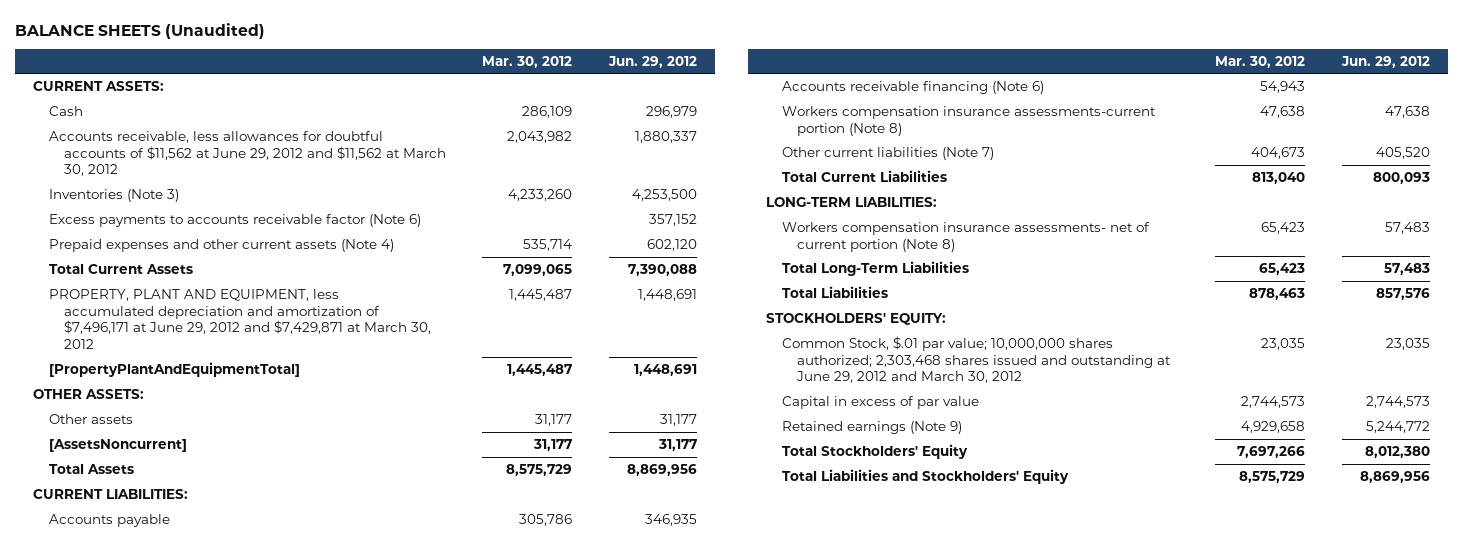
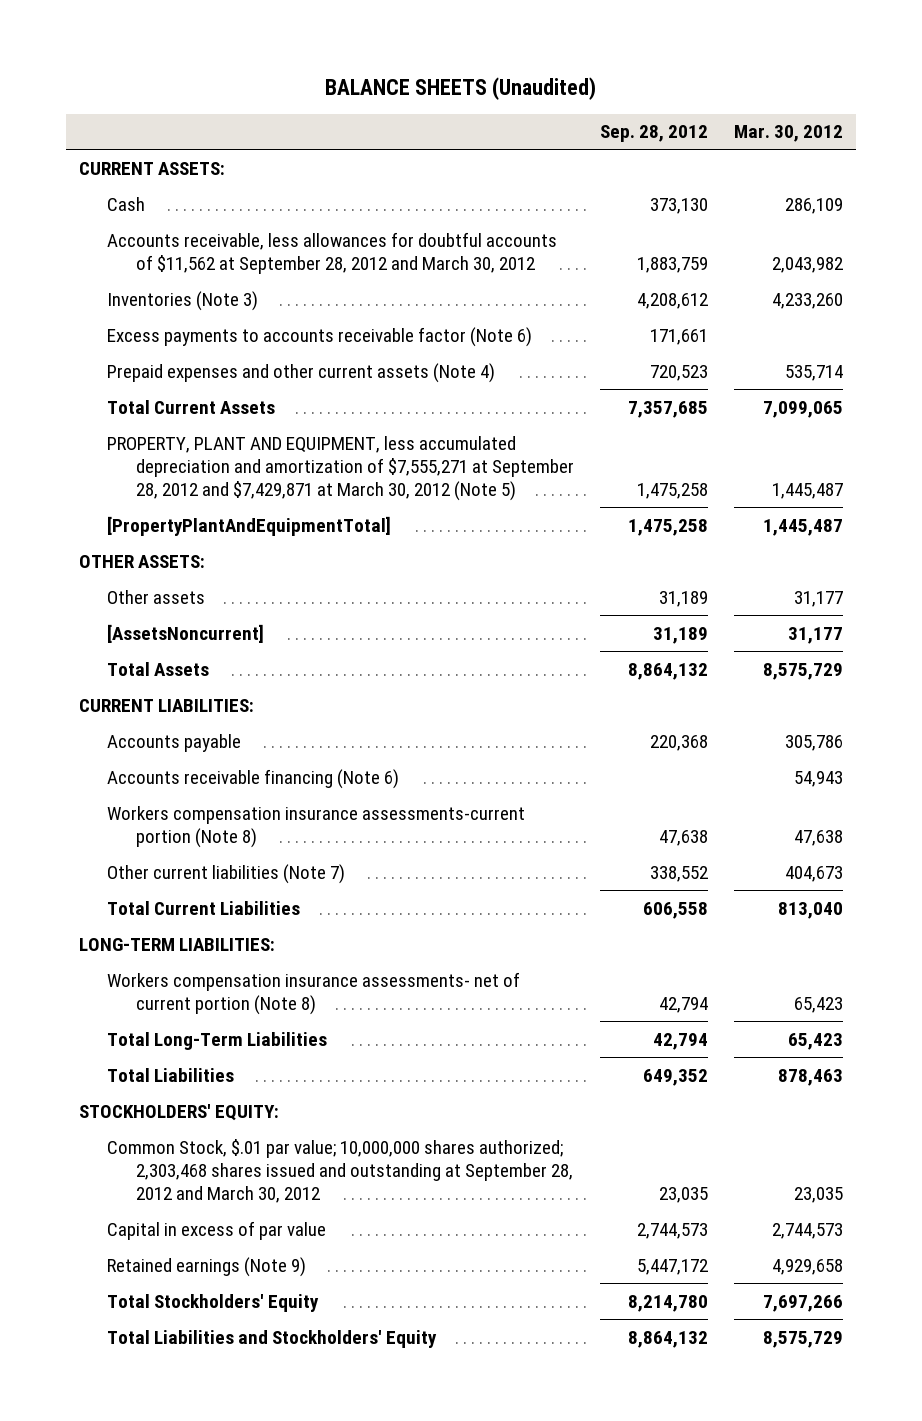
- | Mar. 30, 2012 | Jun. 29, 2012
+ | Sep. 28, 2012 | Mar. 30, 2012
- Accounts receivable, less allowances for doubtful accounts of $11,562 at June 29, 2012 and $11,562 at March 30, 2012 | 2,043,982 | 1,880,337
+ Accounts receivable, less allowances for doubtful accounts of $11,562 at September 28, 2012 and March 30, 2012 | 1,883,759 | 2,043,982
- PROPERTY, PLANT AND EQUIPMENT, less accumulated depreciation and amortization of $7,496,171 at June 29, 2012 and $7,429,871 at March 30, 2012 | 1,445,487 | 1,448,691
+ PROPERTY, PLANT AND EQUIPMENT, less accumulated depreciation and amortization of $7,555,271 at September 28, 2012 and $7,429,871 at March 30, 2012 (Note 5) | 1,475,258 | 1,445,487
- Common Stock, $.01 par value; 10,000,000 shares authorized; 2,303,468 shares issued and outstanding at June 29, 2012 and March 30, 2012 | 23,035 | 23,035
+ Common Stock, $.01 par value; 10,000,000 shares authorized; 2,303,468 shares issued and outstanding at September 28, 2012 and March 30, 2012 | 23,035 | 23,035

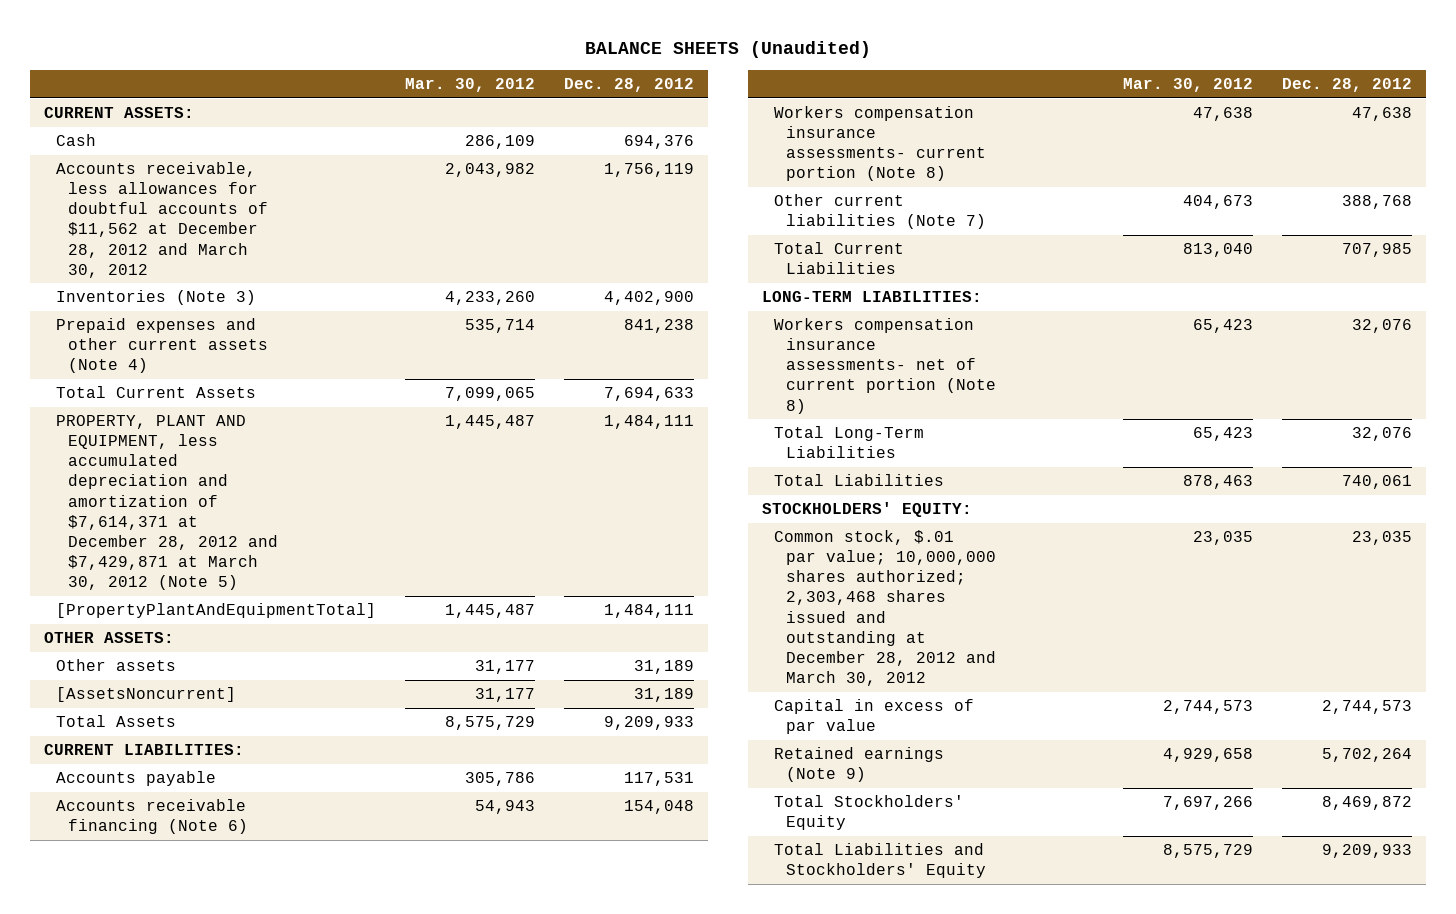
- | Sep. 28, 2012 | Mar. 30, 2012
+ | Mar. 30, 2012 | Dec. 28, 2012
- Accounts receivable, less allowances for doubtful accounts of $11,562 at September 28, 2012 and March 30, 2012 | 1,883,759 | 2,043,982
+ Accounts receivable, less allowances for doubtful accounts of $11,562 at December 28, 2012 and March 30, 2012 | 2,043,982 | 1,756,119
- Excess payments to accounts receivable factor (Note 6) | 171,661 |
- PROPERTY, PLANT AND EQUIPMENT, less accumulated depreciation and amortization of $7,555,271 at September 28, 2012 and $7,429,871 at March 30, 2012 (Note 5) | 1,475,258 | 1,445,487
+ PROPERTY, PLANT AND EQUIPMENT, less accumulated depreciation and amortization of $7,614,371 at December 28, 2012 and $7,429,871 at March 30, 2012 (Note 5) | 1,445,487 | 1,484,111
- Workers compensation insurance assessments-current portion (Note 8) | 47,638 | 47,638
+ Workers compensation insurance assessments- current portion (Note 8) | 47,638 | 47,638
- Common Stock, $.01 par value; 10,000,000 shares authorized; 2,303,468 shares issued and outstanding at September 28, 2012 and March 30, 2012 | 23,035 | 23,035
+ Common stock, $.01 par value; 10,000,000 shares authorized; 2,303,468 shares issued and outstanding at December 28, 2012 and March 30, 2012 | 23,035 | 23,035

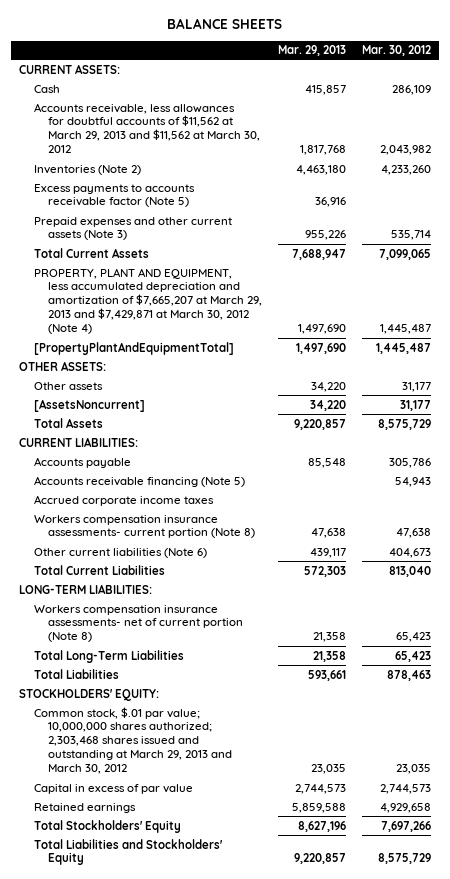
- BALANCE SHEETS (Unaudited)
+ BALANCE SHEETS
- | Mar. 30, 2012 | Dec. 28, 2012
+ | Mar. 29, 2013 | Mar. 30, 2012
- Accounts receivable, less allowances for doubtful accounts of $11,562 at December 28, 2012 and March 30, 2012 | 2,043,982 | 1,756,119
- Inventories (Note 3) | 4,233,260 | 4,402,900
- Prepaid expenses and other current assets (Note 4) | 535,714 | 841,238
+ Accounts receivable, less allowances for doubtful accounts of $11,562 at March 29, 2013 and $11,562 at March 30, 2012 | 1,817,768 | 2,043,982
+ Inventories (Note 2) | 4,463,180 | 4,233,260
+ Excess payments to accounts receivable factor (Note 5) | 36,916 |
+ Prepaid expenses and other current assets (Note 3) | 955,226 | 535,714
- PROPERTY, PLANT AND EQUIPMENT, less accumulated depreciation and amortization of $7,614,371 at December 28, 2012 and $7,429,871 at March 30, 2012 (Note 5) | 1,445,487 | 1,484,111
+ PROPERTY, PLANT AND EQUIPMENT, less accumulated depreciation and amortization of $7,665,207 at March 29, 2013 and $7,429,871 at March 30, 2012 (Note 4) | 1,497,690 | 1,445,487
- Accounts receivable financing (Note 6) | 54,943 | 154,048
+ Accounts receivable financing (Note 5) | | 54,943
+ Accrued corporate income taxes
- Other current liabilities (Note 7) | 404,673 | 388,768
+ Other current liabilities (Note 6) | 439,117 | 404,673
- Common stock, $.01 par value; 10,000,000 shares authorized; 2,303,468 shares issued and outstanding at December 28, 2012 and March 30, 2012 | 23,035 | 23,035
+ Common stock, $.01 par value; 10,000,000 shares authorized; 2,303,468 shares issued and outstanding at March 29, 2013 and March 30, 2012 | 23,035 | 23,035
- Retained earnings (Note 9) | 4,929,658 | 5,702,264
+ Retained earnings | 5,859,588 | 4,929,658

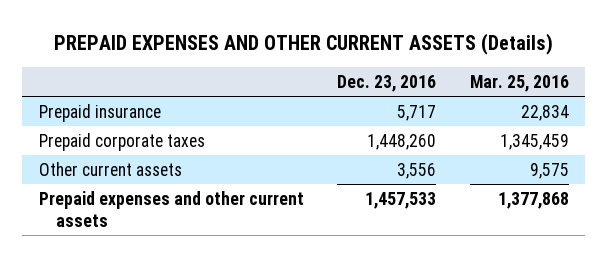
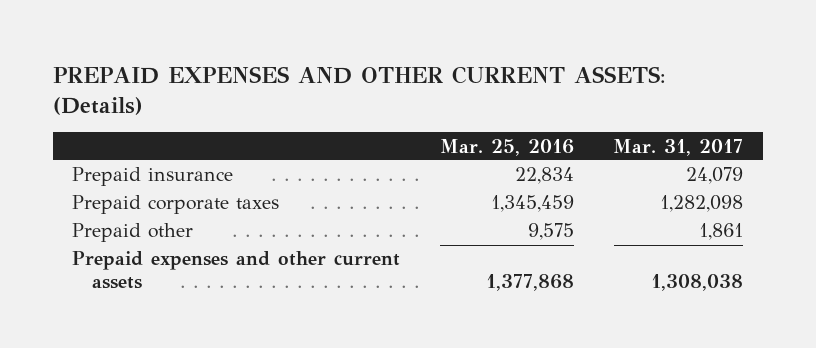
- PREPAID EXPENSES AND OTHER CURRENT ASSETS (Details)
+ PREPAID EXPENSES AND OTHER CURRENT ASSETS: (Details)
- | Dec. 23, 2016 | Mar. 25, 2016
+ | Mar. 25, 2016 | Mar. 31, 2017
- Other current assets | 3,556 | 9,575
+ Prepaid other | 9,575 | 1,861

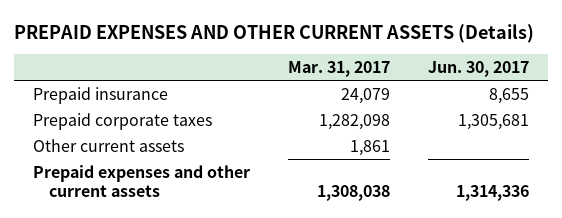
- PREPAID EXPENSES AND OTHER CURRENT ASSETS: (Details)
+ PREPAID EXPENSES AND OTHER CURRENT ASSETS (Details)
- | Mar. 25, 2016 | Mar. 31, 2017
+ | Mar. 31, 2017 | Jun. 30, 2017
- Prepaid other | 9,575 | 1,861
+ Other current assets | 1,861 |

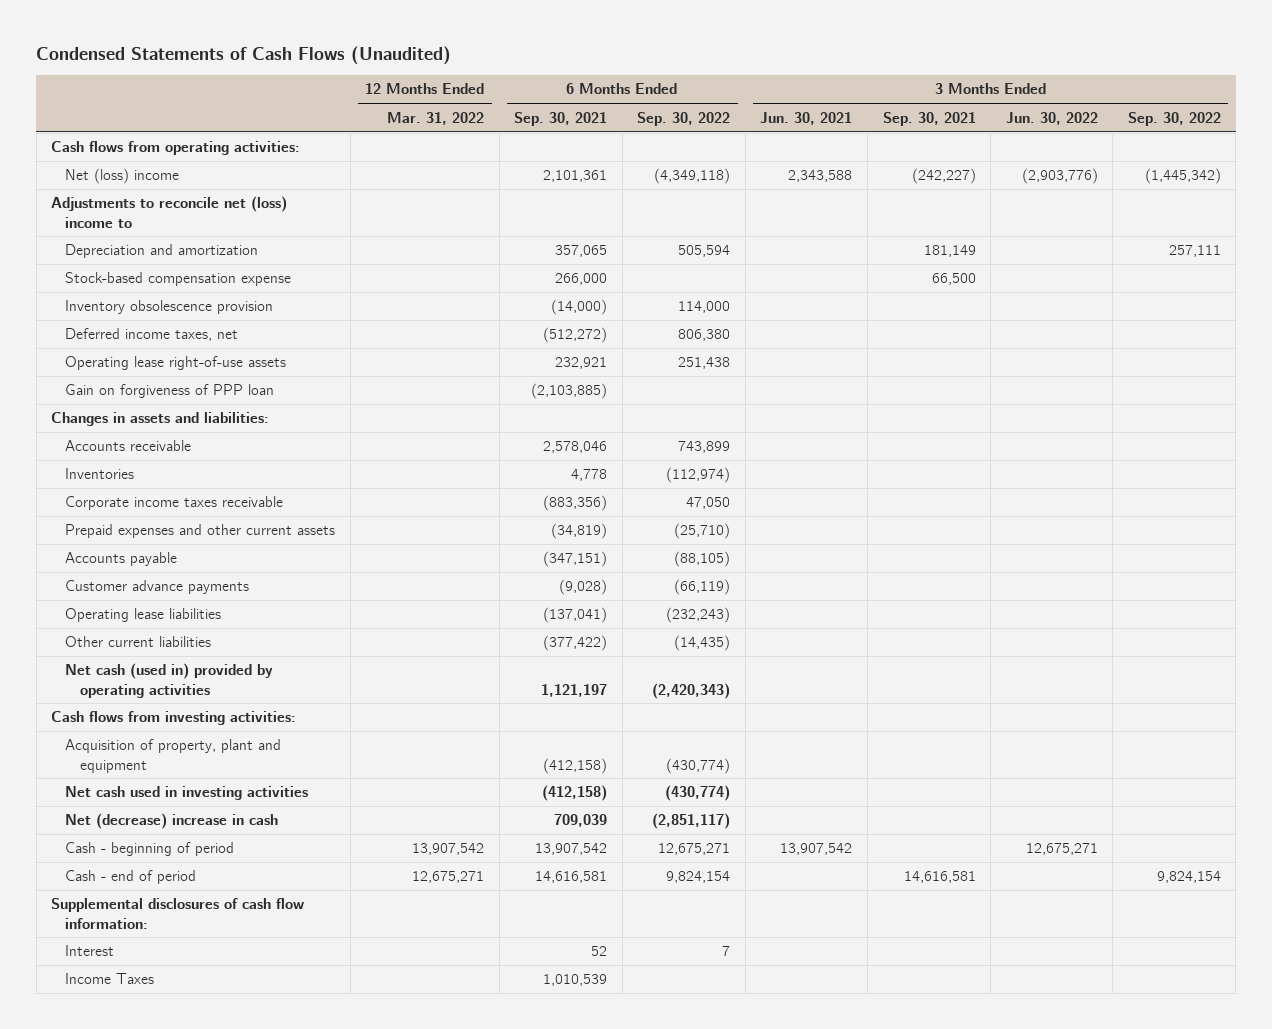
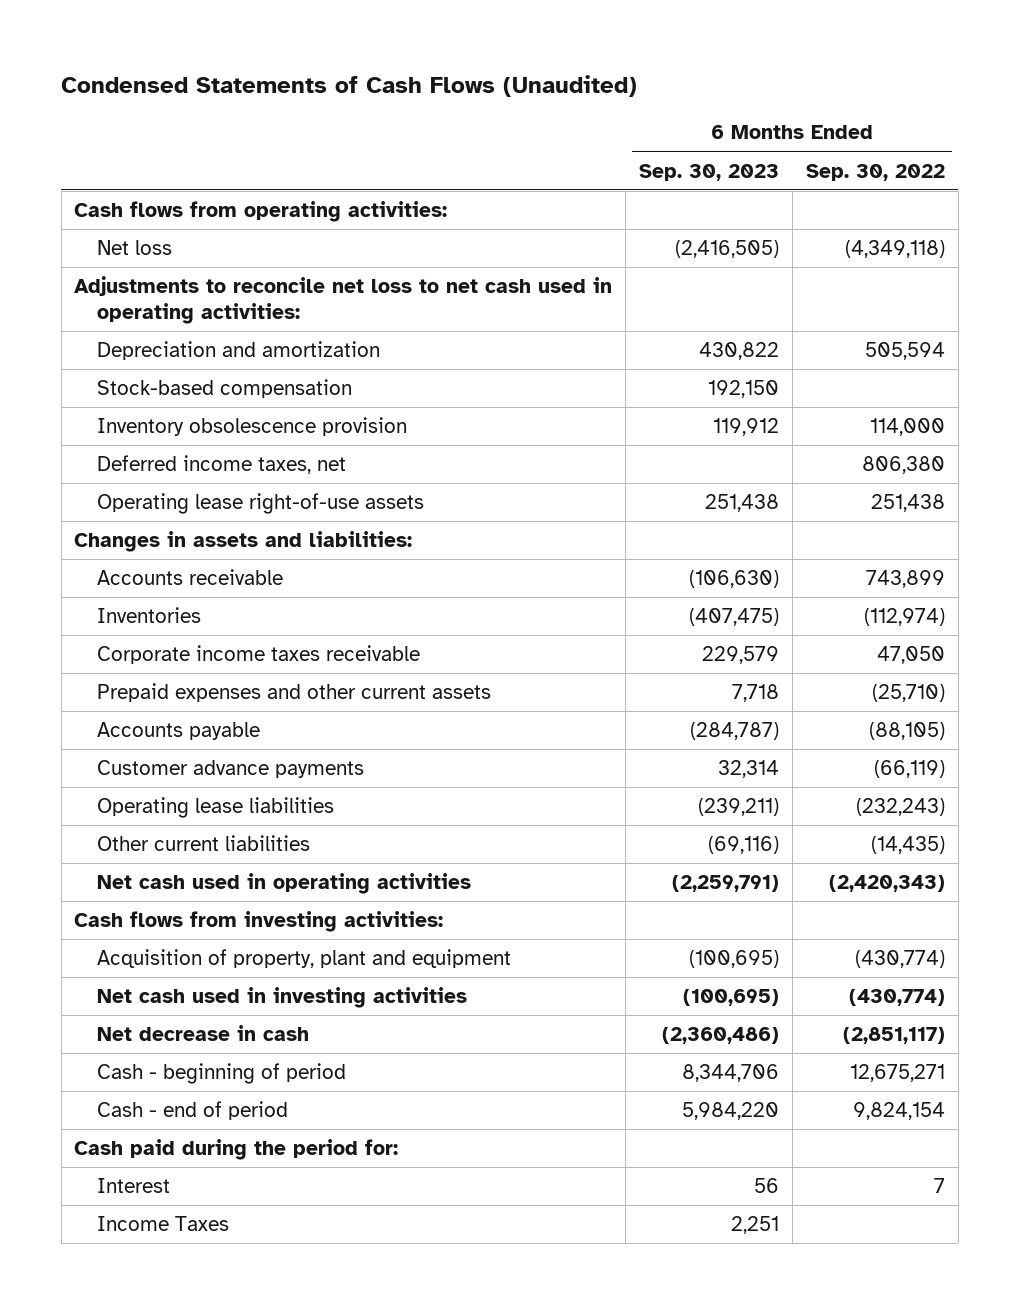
- | 12 Months Ended Mar. 31, 2022 | 6 Months Ended Sep. 30, 2021 | 6 Months Ended Sep. 30, 2022 | 3 Months Ended Jun. 30, 2021 | 3 Months Ended Sep. 30, 2021 | 3 Months Ended Jun. 30, 2022 | 3 Months Ended Sep. 30, 2022
+ | 6 Months Ended Sep. 30, 2023 | 6 Months Ended Sep. 30, 2022
- Net (loss) income | | 2,101,361 | (4,349,118) | 2,343,588 | (242,227) | (2,903,776) | (1,445,342)
- Adjustments to reconcile net (loss) income to
+ Net loss | (2,416,505) | (4,349,118)
+ Adjustments to reconcile net loss to net cash used in operating activities:
- Stock-based compensation expense | | 266,000 | | | 66,500 | |
+ Stock-based compensation | 192,150 |
- Gain on forgiveness of PPP loan | | (2,103,885) | | | | |
- Net cash (used in) provided by operating activities | | 1,121,197 | (2,420,343) | | | |
+ Net cash used in operating activities | (2,259,791) | (2,420,343)
- Net (decrease) increase in cash | | 709,039 | (2,851,117) | | | |
+ Net decrease in cash | (2,360,486) | (2,851,117)
- Supplemental disclosures of cash flow information:
+ Cash paid during the period for:

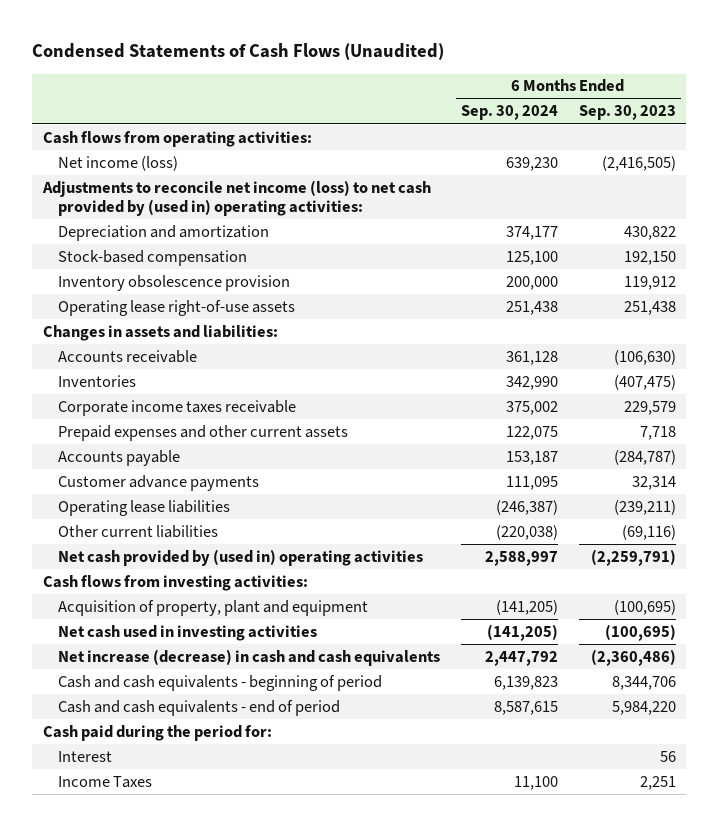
- | 6 Months Ended Sep. 30, 2023 | 6 Months Ended Sep. 30, 2022
+ | 6 Months Ended Sep. 30, 2024 | 6 Months Ended Sep. 30, 2023
- Net loss | (2,416,505) | (4,349,118)
- Adjustments to reconcile net loss to net cash used in operating activities:
+ Net income (loss) | 639,230 | (2,416,505)
+ Adjustments to reconcile net income (loss) to net cash provided by (used in) operating activities:
- Deferred income taxes, net | | 806,380
- Net cash used in operating activities | (2,259,791) | (2,420,343)
+ Net cash provided by (used in) operating activities | 2,588,997 | (2,259,791)
- Net decrease in cash | (2,360,486) | (2,851,117)
- Cash - beginning of period | 8,344,706 | 12,675,271
- Cash - end of period | 5,984,220 | 9,824,154
+ Net increase (decrease) in cash and cash equivalents | 2,447,792 | (2,360,486)
+ Cash and cash equivalents - beginning of period | 6,139,823 | 8,344,706
+ Cash and cash equivalents - end of period | 8,587,615 | 5,984,220

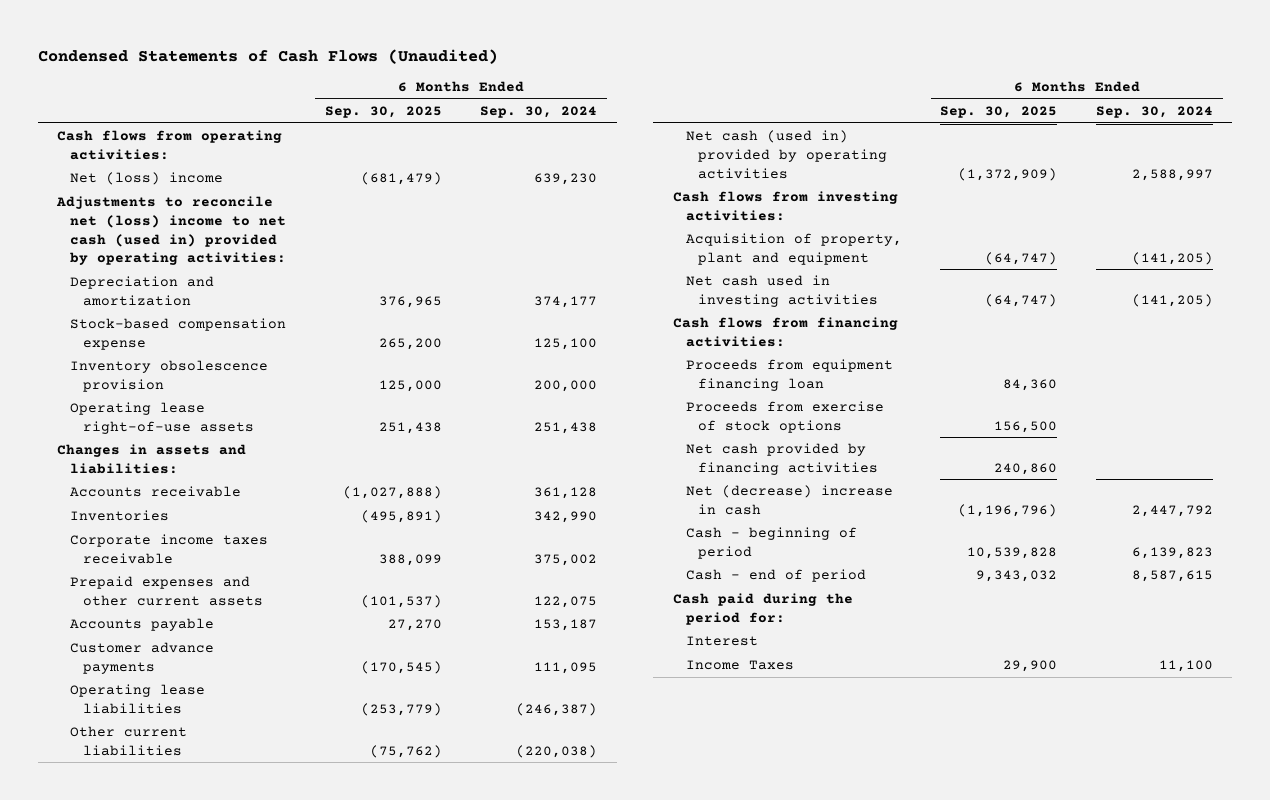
- | 6 Months Ended Sep. 30, 2024 | 6 Months Ended Sep. 30, 2023
+ | 6 Months Ended Sep. 30, 2025 | 6 Months Ended Sep. 30, 2024
- Net income (loss) | 639,230 | (2,416,505)
- Adjustments to reconcile net income (loss) to net cash provided by (used in) operating activities:
+ Net (loss) income | (681,479) | 639,230
+ Adjustments to reconcile net (loss) income to net cash (used in) provided by operating activities:
- Stock-based compensation | 125,100 | 192,150
+ Stock-based compensation expense | 265,200 | 125,100
- Net cash provided by (used in) operating activities | 2,588,997 | (2,259,791)
+ Net cash (used in) provided by operating activities | (1,372,909) | 2,588,997
- Net increase (decrease) in cash and cash equivalents | 2,447,792 | (2,360,486)
- Cash and cash equivalents - beginning of period | 6,139,823 | 8,344,706
- Cash and cash equivalents - end of period | 8,587,615 | 5,984,220
+ Cash flows from financing activities:
+ Proceeds from equipment financing loan | 84,360 |
+ Proceeds from exercise of stock options | 156,500 |
+ Net cash provided by financing activities | 240,860 |
+ Net (decrease) increase in cash | (1,196,796) | 2,447,792
+ Cash - beginning of period | 10,539,828 | 6,139,823
+ Cash - end of period | 9,343,032 | 8,587,615

